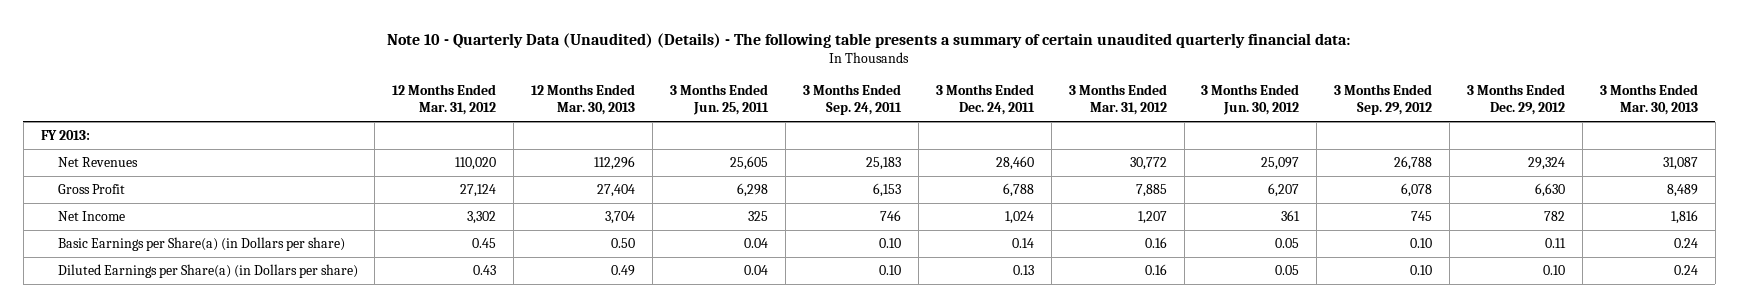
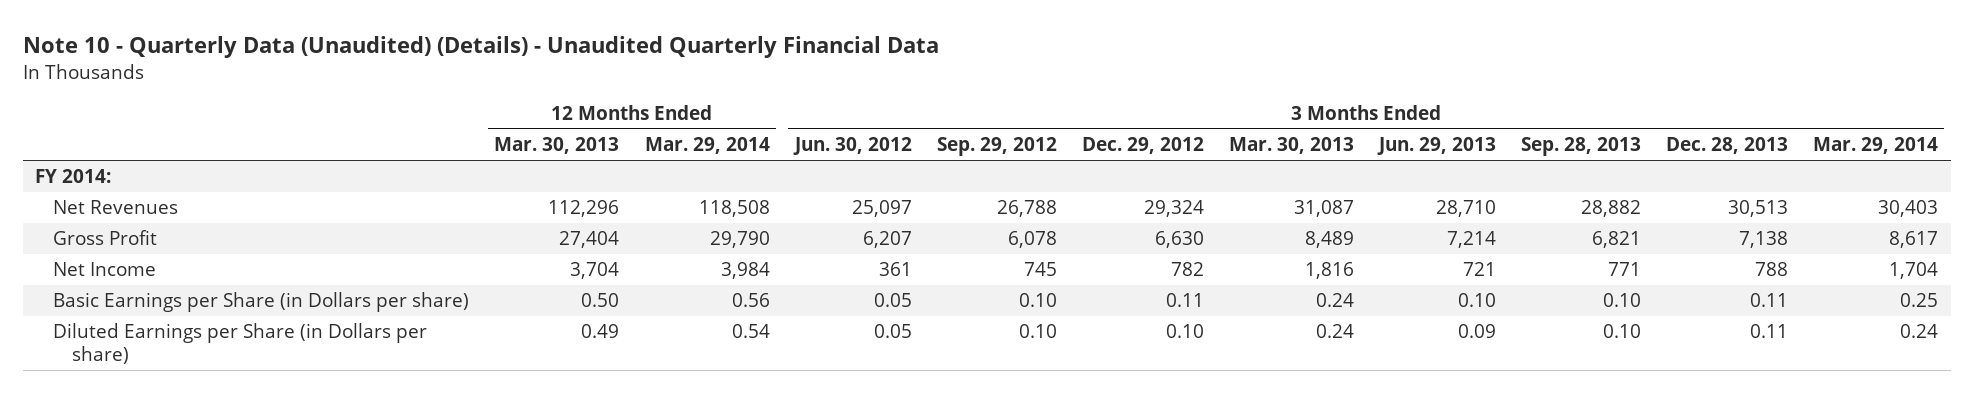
- Note 10 - Quarterly Data (Unaudited) (Details) - The following table presents a summary of certain unaudited quarterly financial data:
+ Note 10 - Quarterly Data (Unaudited) (Details) - Unaudited Quarterly Financial Data
- | 12 Months Ended Mar. 31, 2012 | 12 Months Ended Mar. 30, 2013 | 3 Months Ended Jun. 25, 2011 | 3 Months Ended Sep. 24, 2011 | 3 Months Ended Dec. 24, 2011 | 3 Months Ended Mar. 31, 2012 | 3 Months Ended Jun. 30, 2012 | 3 Months Ended Sep. 29, 2012 | 3 Months Ended Dec. 29, 2012 | 3 Months Ended Mar. 30, 2013
+ | 12 Months Ended Mar. 30, 2013 | 12 Months Ended Mar. 29, 2014 | 3 Months Ended Jun. 30, 2012 | 3 Months Ended Sep. 29, 2012 | 3 Months Ended Dec. 29, 2012 | 3 Months Ended Mar. 30, 2013 | 3 Months Ended Jun. 29, 2013 | 3 Months Ended Sep. 28, 2013 | 3 Months Ended Dec. 28, 2013 | 3 Months Ended Mar. 29, 2014
- FY 2013:
+ FY 2014:
- Basic Earnings per Share(a) (in Dollars per share) | 0.45 | 0.50 | 0.04 | 0.10 | 0.14 | 0.16 | 0.05 | 0.10 | 0.11 | 0.24
- Diluted Earnings per Share(a) (in Dollars per share) | 0.43 | 0.49 | 0.04 | 0.10 | 0.13 | 0.16 | 0.05 | 0.10 | 0.10 | 0.24
+ Basic Earnings per Share (in Dollars per share) | 0.50 | 0.56 | 0.05 | 0.10 | 0.11 | 0.24 | 0.10 | 0.10 | 0.11 | 0.25
+ Diluted Earnings per Share (in Dollars per share) | 0.49 | 0.54 | 0.05 | 0.10 | 0.10 | 0.24 | 0.09 | 0.10 | 0.11 | 0.24

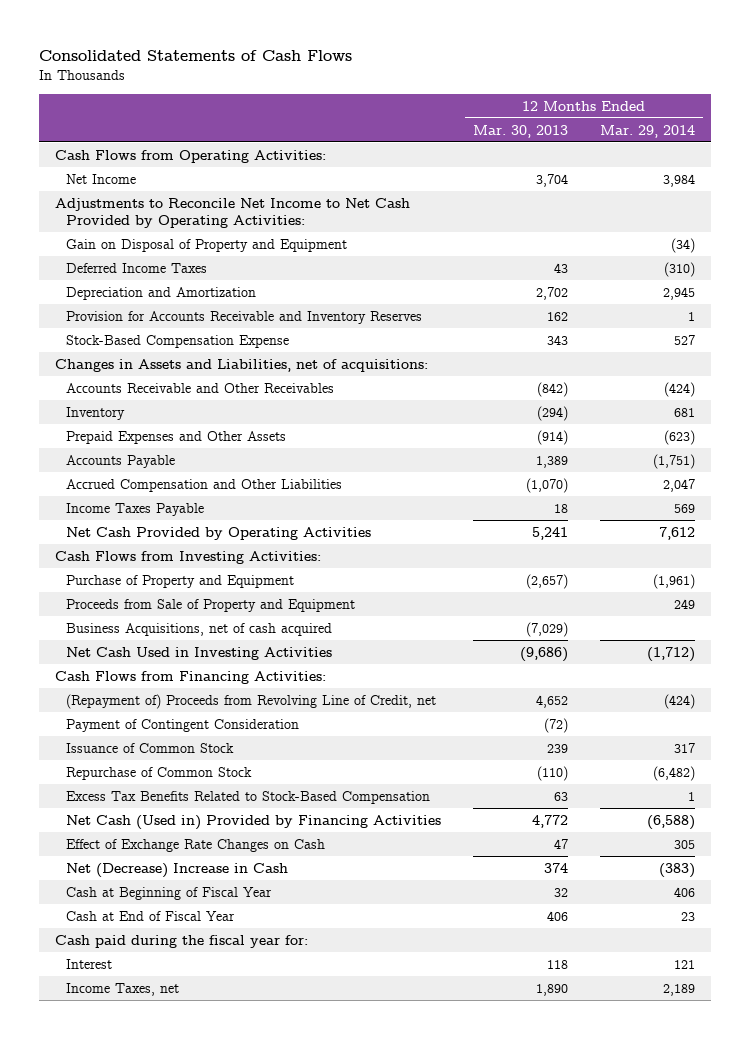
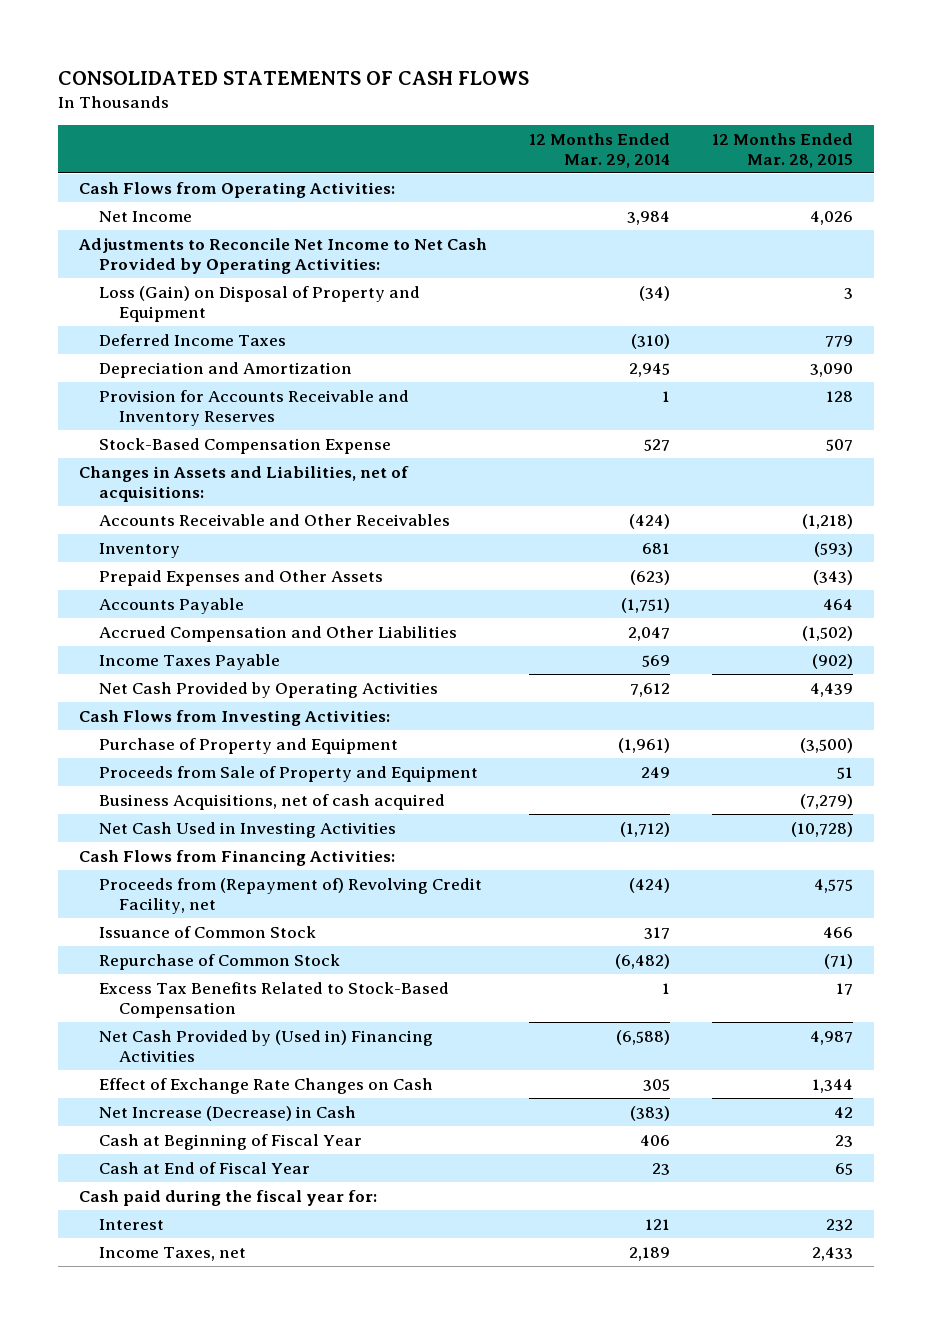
- Consolidated Statements of Cash Flows
+ CONSOLIDATED STATEMENTS OF CASH FLOWS
- | 12 Months Ended Mar. 30, 2013 | 12 Months Ended Mar. 29, 2014
+ | 12 Months Ended Mar. 29, 2014 | 12 Months Ended Mar. 28, 2015
- Gain on Disposal of Property and Equipment | | (34)
+ Loss (Gain) on Disposal of Property and Equipment | (34) | 3
- (Repayment of) Proceeds from Revolving Line of Credit, net | 4,652 | (424)
- Payment of Contingent Consideration | (72) |
+ Proceeds from (Repayment of) Revolving Credit Facility, net | (424) | 4,575
- Net Cash (Used in) Provided by Financing Activities | 4,772 | (6,588)
+ Net Cash Provided by (Used in) Financing Activities | (6,588) | 4,987
- Net (Decrease) Increase in Cash | 374 | (383)
+ Net Increase (Decrease) in Cash | (383) | 42

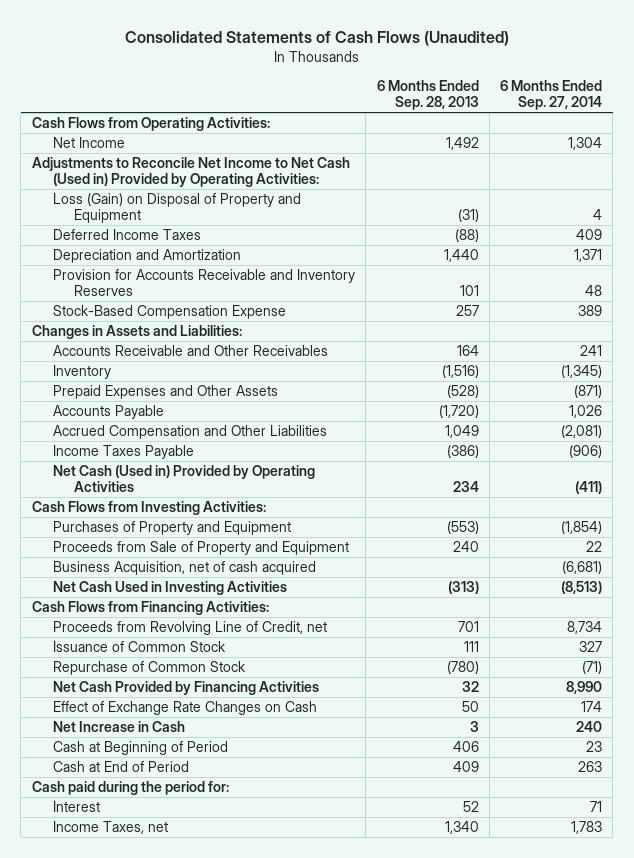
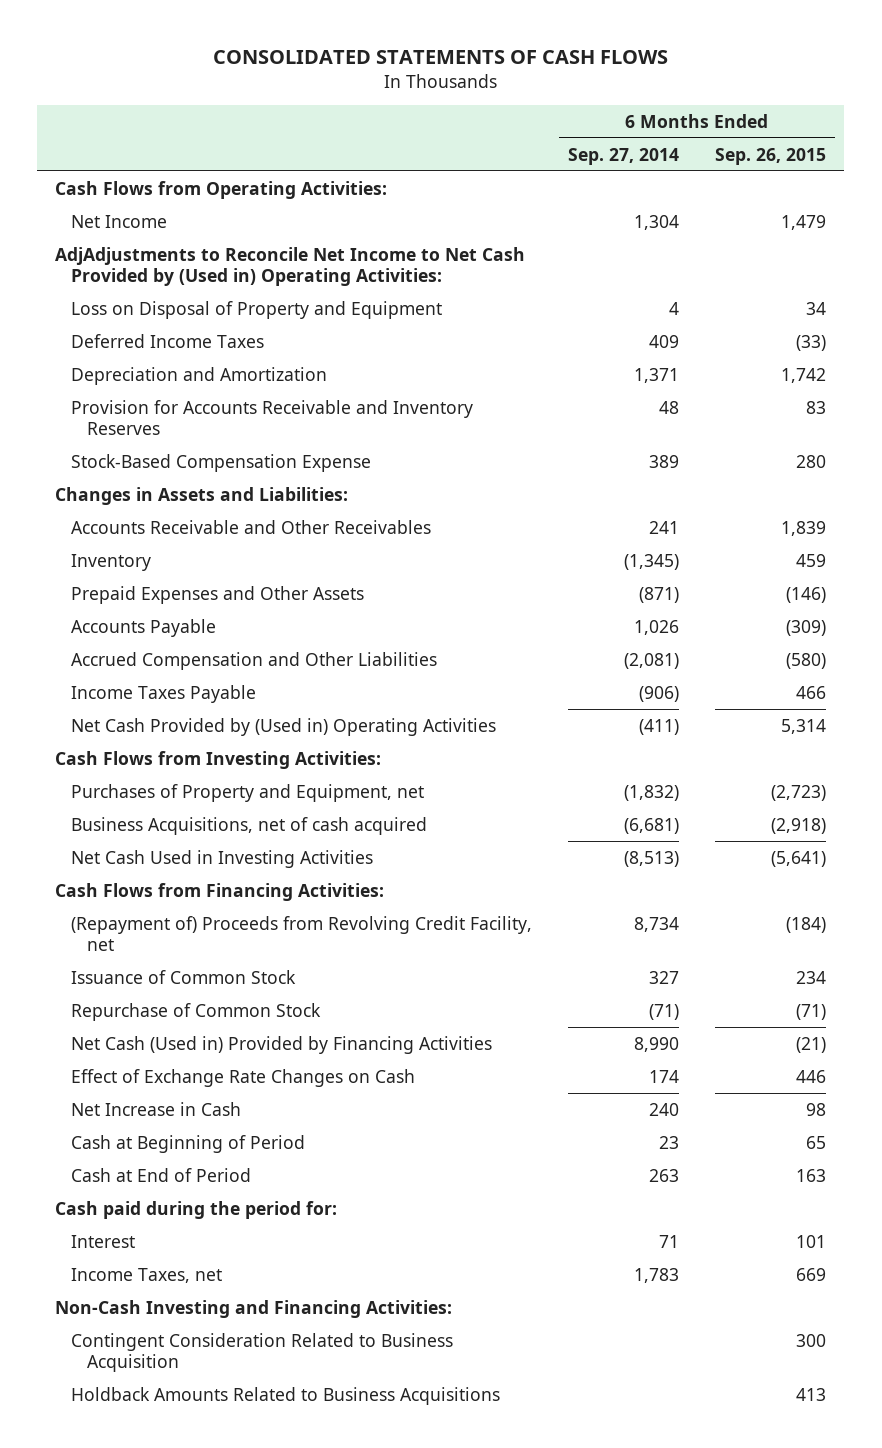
- Consolidated Statements of Cash Flows (Unaudited)
+ CONSOLIDATED STATEMENTS OF CASH FLOWS
- | 6 Months Ended Sep. 28, 2013 | 6 Months Ended Sep. 27, 2014
+ | 6 Months Ended Sep. 27, 2014 | 6 Months Ended Sep. 26, 2015
- Adjustments to Reconcile Net Income to Net Cash (Used in) Provided by Operating Activities:
- Loss (Gain) on Disposal of Property and Equipment | (31) | 4
+ AdjAdjustments to Reconcile Net Income to Net Cash Provided by (Used in) Operating Activities:
+ Loss on Disposal of Property and Equipment | 4 | 34
- Net Cash (Used in) Provided by Operating Activities | 234 | (411)
+ Net Cash Provided by (Used in) Operating Activities | (411) | 5,314
- Purchases of Property and Equipment | (553) | (1,854)
- Proceeds from Sale of Property and Equipment | 240 | 22
- Business Acquisition, net of cash acquired | | (6,681)
+ Purchases of Property and Equipment, net | (1,832) | (2,723)
+ Business Acquisitions, net of cash acquired | (6,681) | (2,918)
- Proceeds from Revolving Line of Credit, net | 701 | 8,734
+ (Repayment of) Proceeds from Revolving Credit Facility, net | 8,734 | (184)
- Net Cash Provided by Financing Activities | 32 | 8,990
+ Net Cash (Used in) Provided by Financing Activities | 8,990 | (21)
+ Non-Cash Investing and Financing Activities:
+ Contingent Consideration Related to Business Acquisition | | 300
+ Holdback Amounts Related to Business Acquisitions | | 413

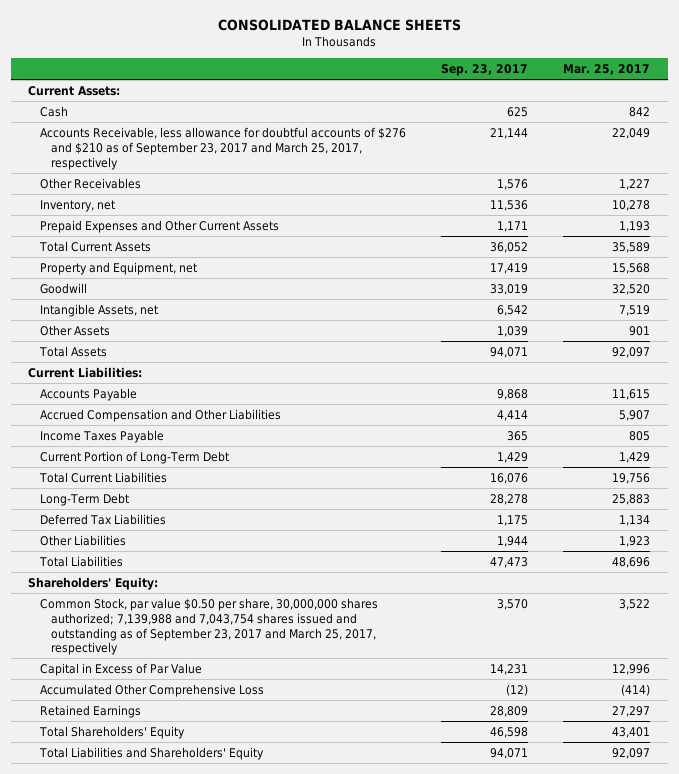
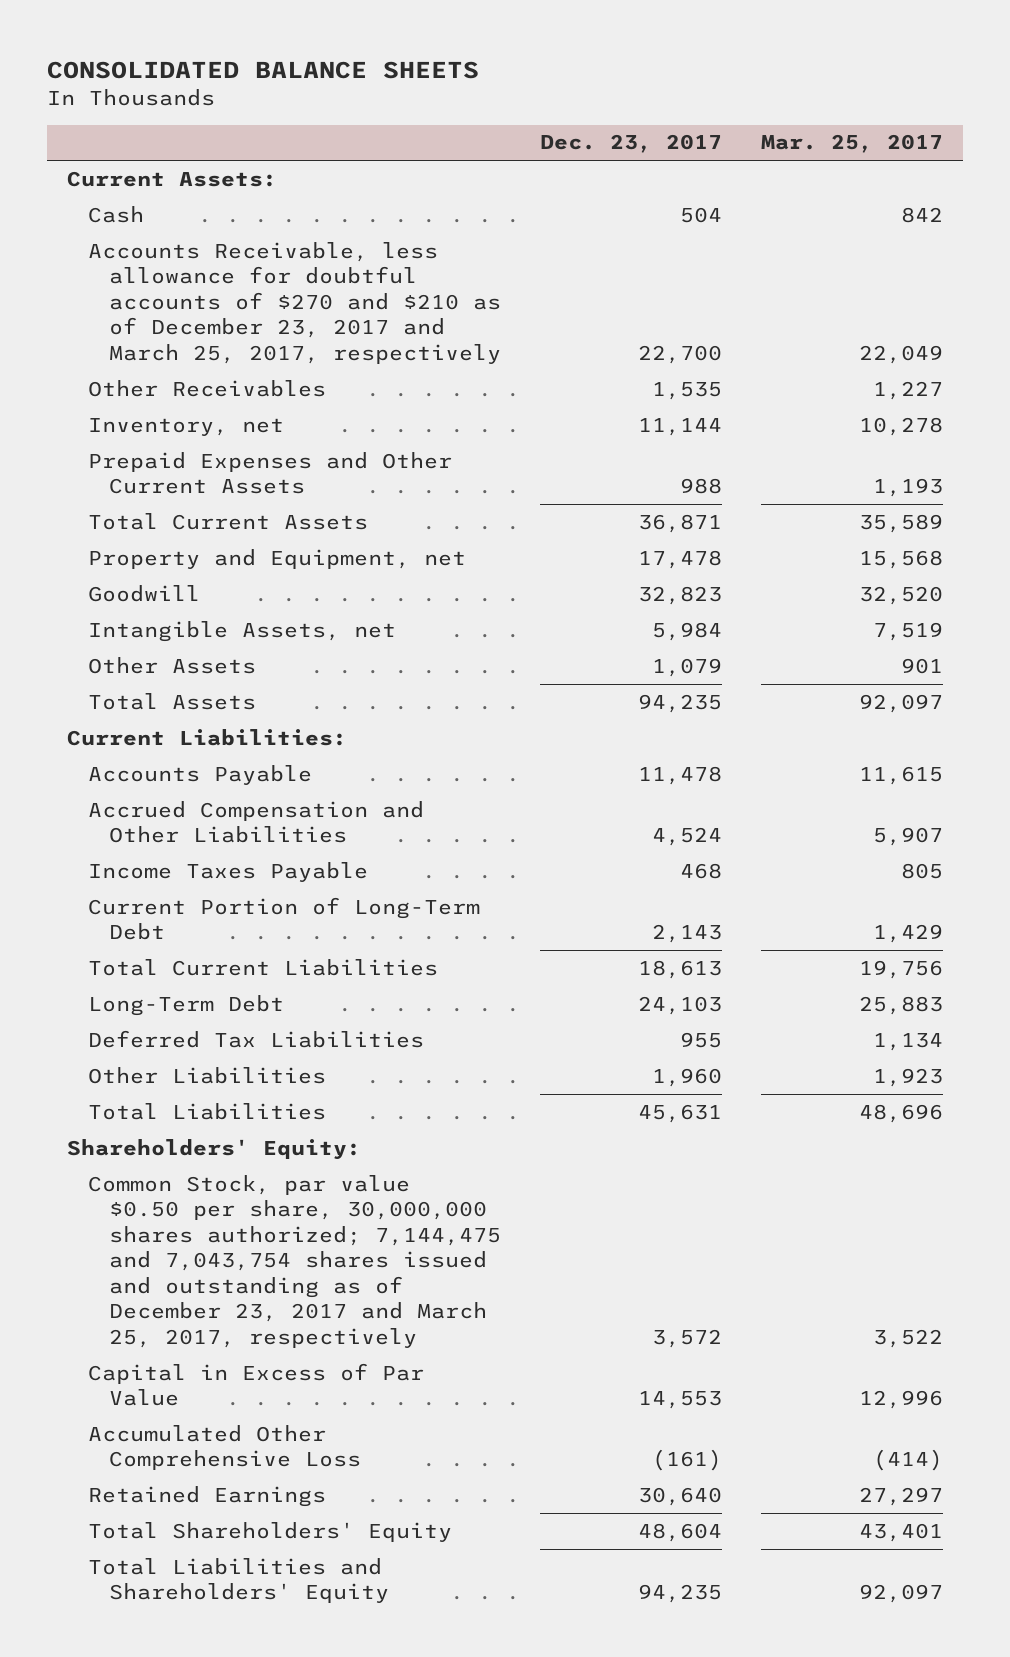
- | Sep. 23, 2017 | Mar. 25, 2017
+ | Dec. 23, 2017 | Mar. 25, 2017
- Accounts Receivable, less allowance for doubtful accounts of $276 and $210 as of September 23, 2017 and March 25, 2017, respectively | 21,144 | 22,049
+ Accounts Receivable, less allowance for doubtful accounts of $270 and $210 as of December 23, 2017 and March 25, 2017, respectively | 22,700 | 22,049
- Common Stock, par value $0.50 per share, 30,000,000 shares authorized; 7,139,988 and 7,043,754 shares issued and outstanding as of September 23, 2017 and March 25, 2017, respectively | 3,570 | 3,522
+ Common Stock, par value $0.50 per share, 30,000,000 shares authorized; 7,144,475 and 7,043,754 shares issued and outstanding as of December 23, 2017 and March 25, 2017, respectively | 3,572 | 3,522

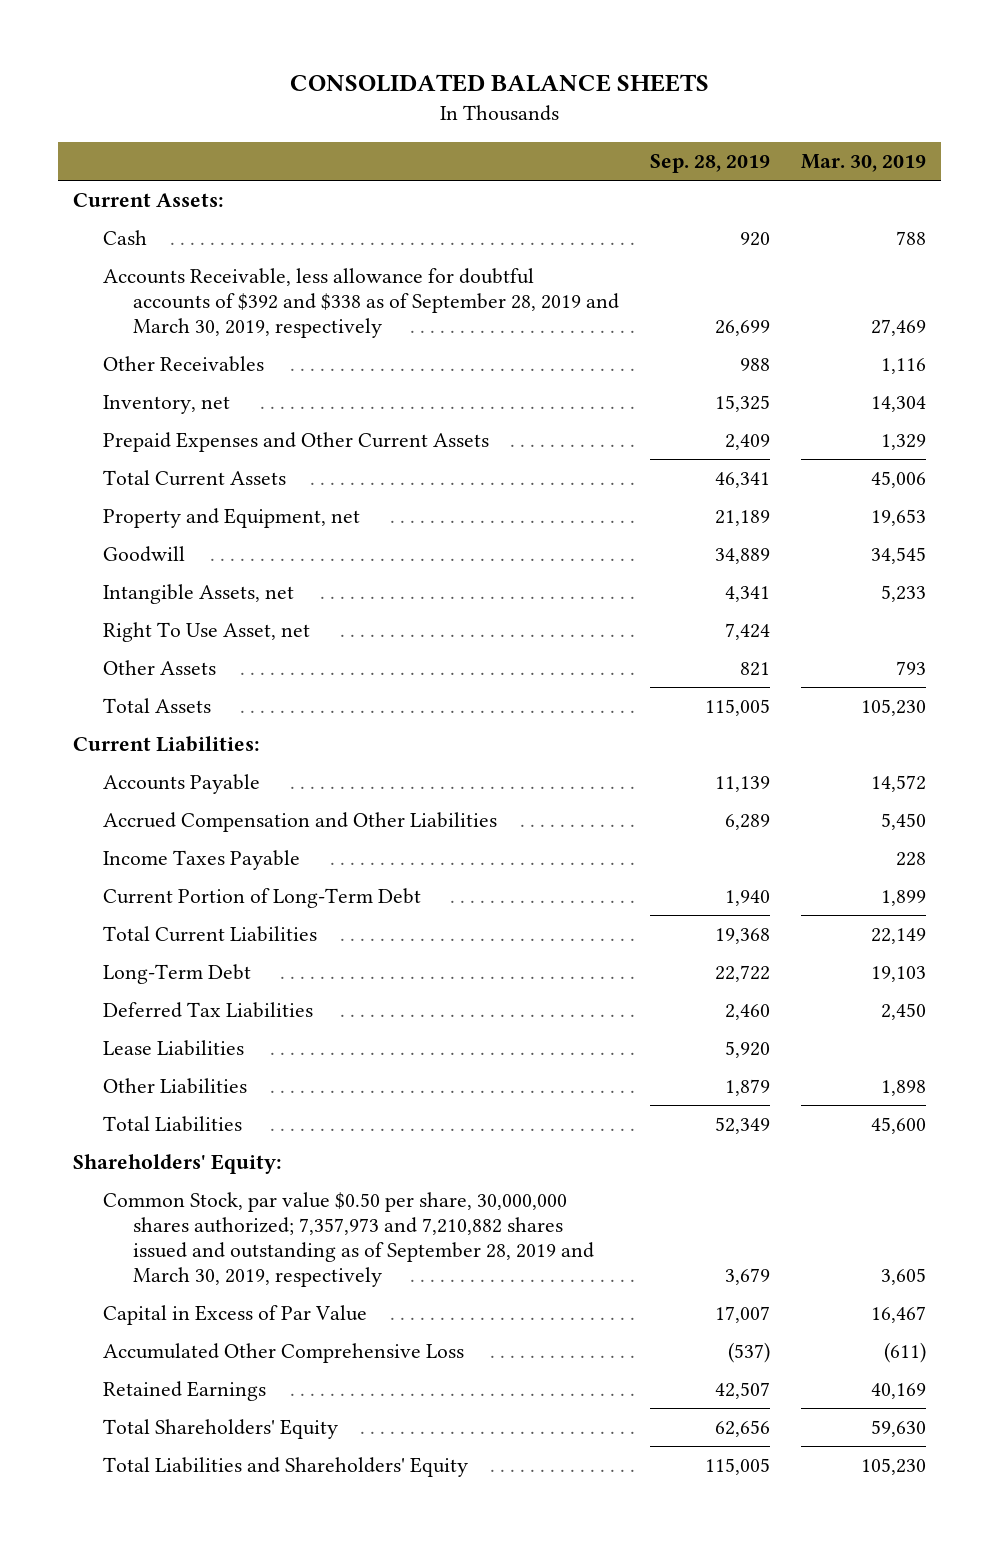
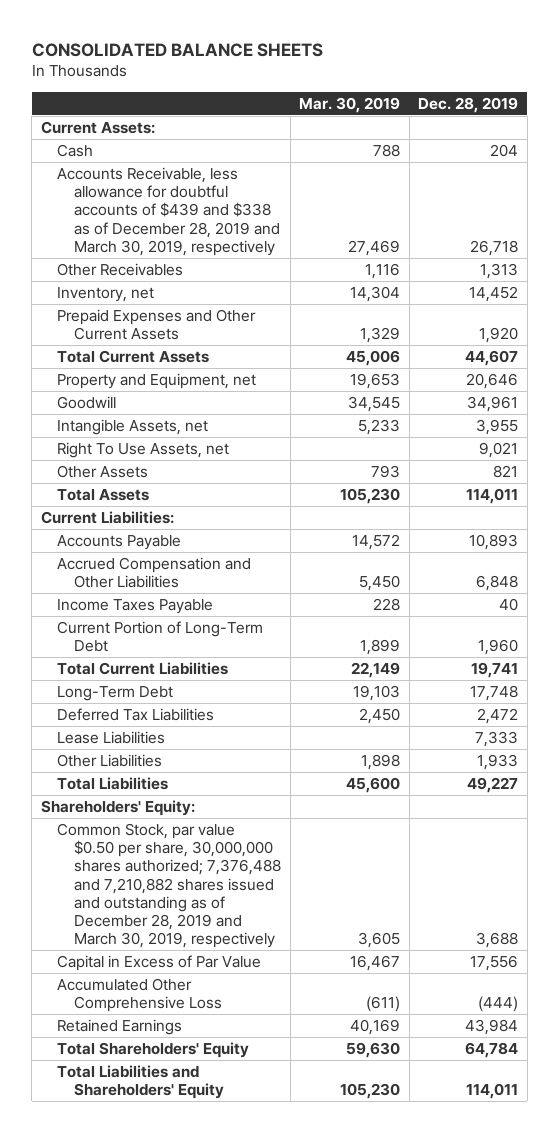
- | Sep. 28, 2019 | Mar. 30, 2019
+ | Mar. 30, 2019 | Dec. 28, 2019
- Accounts Receivable, less allowance for doubtful accounts of $392 and $338 as of September 28, 2019 and March 30, 2019, respectively | 26,699 | 27,469
+ Accounts Receivable, less allowance for doubtful accounts of $439 and $338 as of December 28, 2019 and March 30, 2019, respectively | 27,469 | 26,718
- Right To Use Asset, net | 7,424 |
+ Right To Use Assets, net | | 9,021
- Common Stock, par value $0.50 per share, 30,000,000 shares authorized; 7,357,973 and 7,210,882 shares issued and outstanding as of September 28, 2019 and March 30, 2019, respectively | 3,679 | 3,605
+ Common Stock, par value $0.50 per share, 30,000,000 shares authorized; 7,376,488 and 7,210,882 shares issued and outstanding as of December 28, 2019 and March 30, 2019, respectively | 3,605 | 3,688

